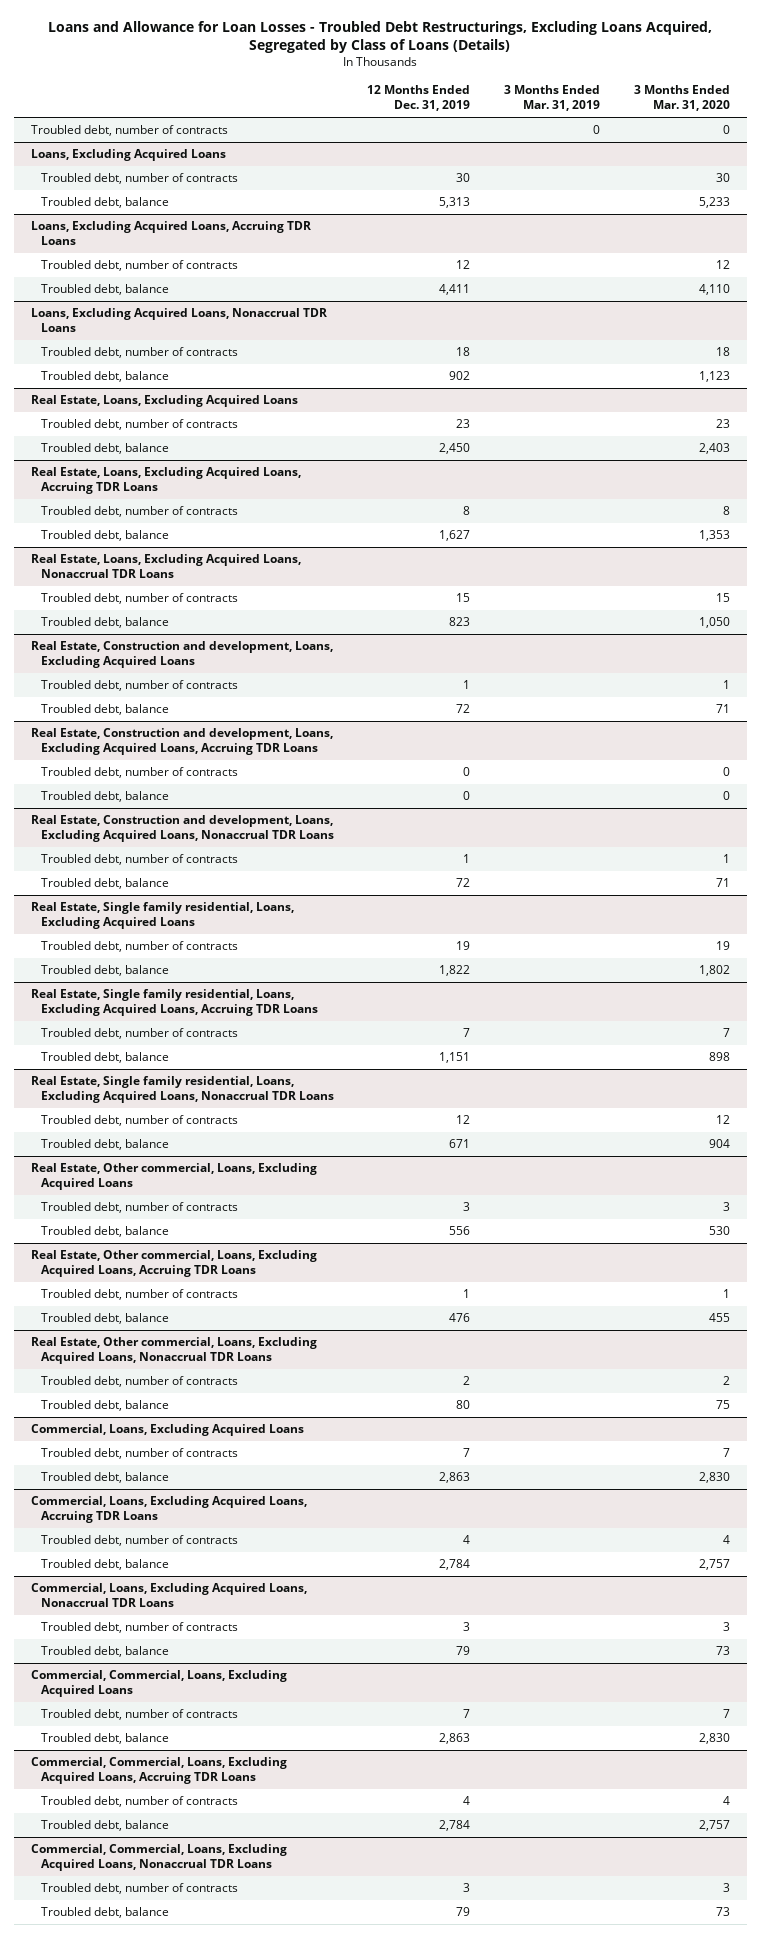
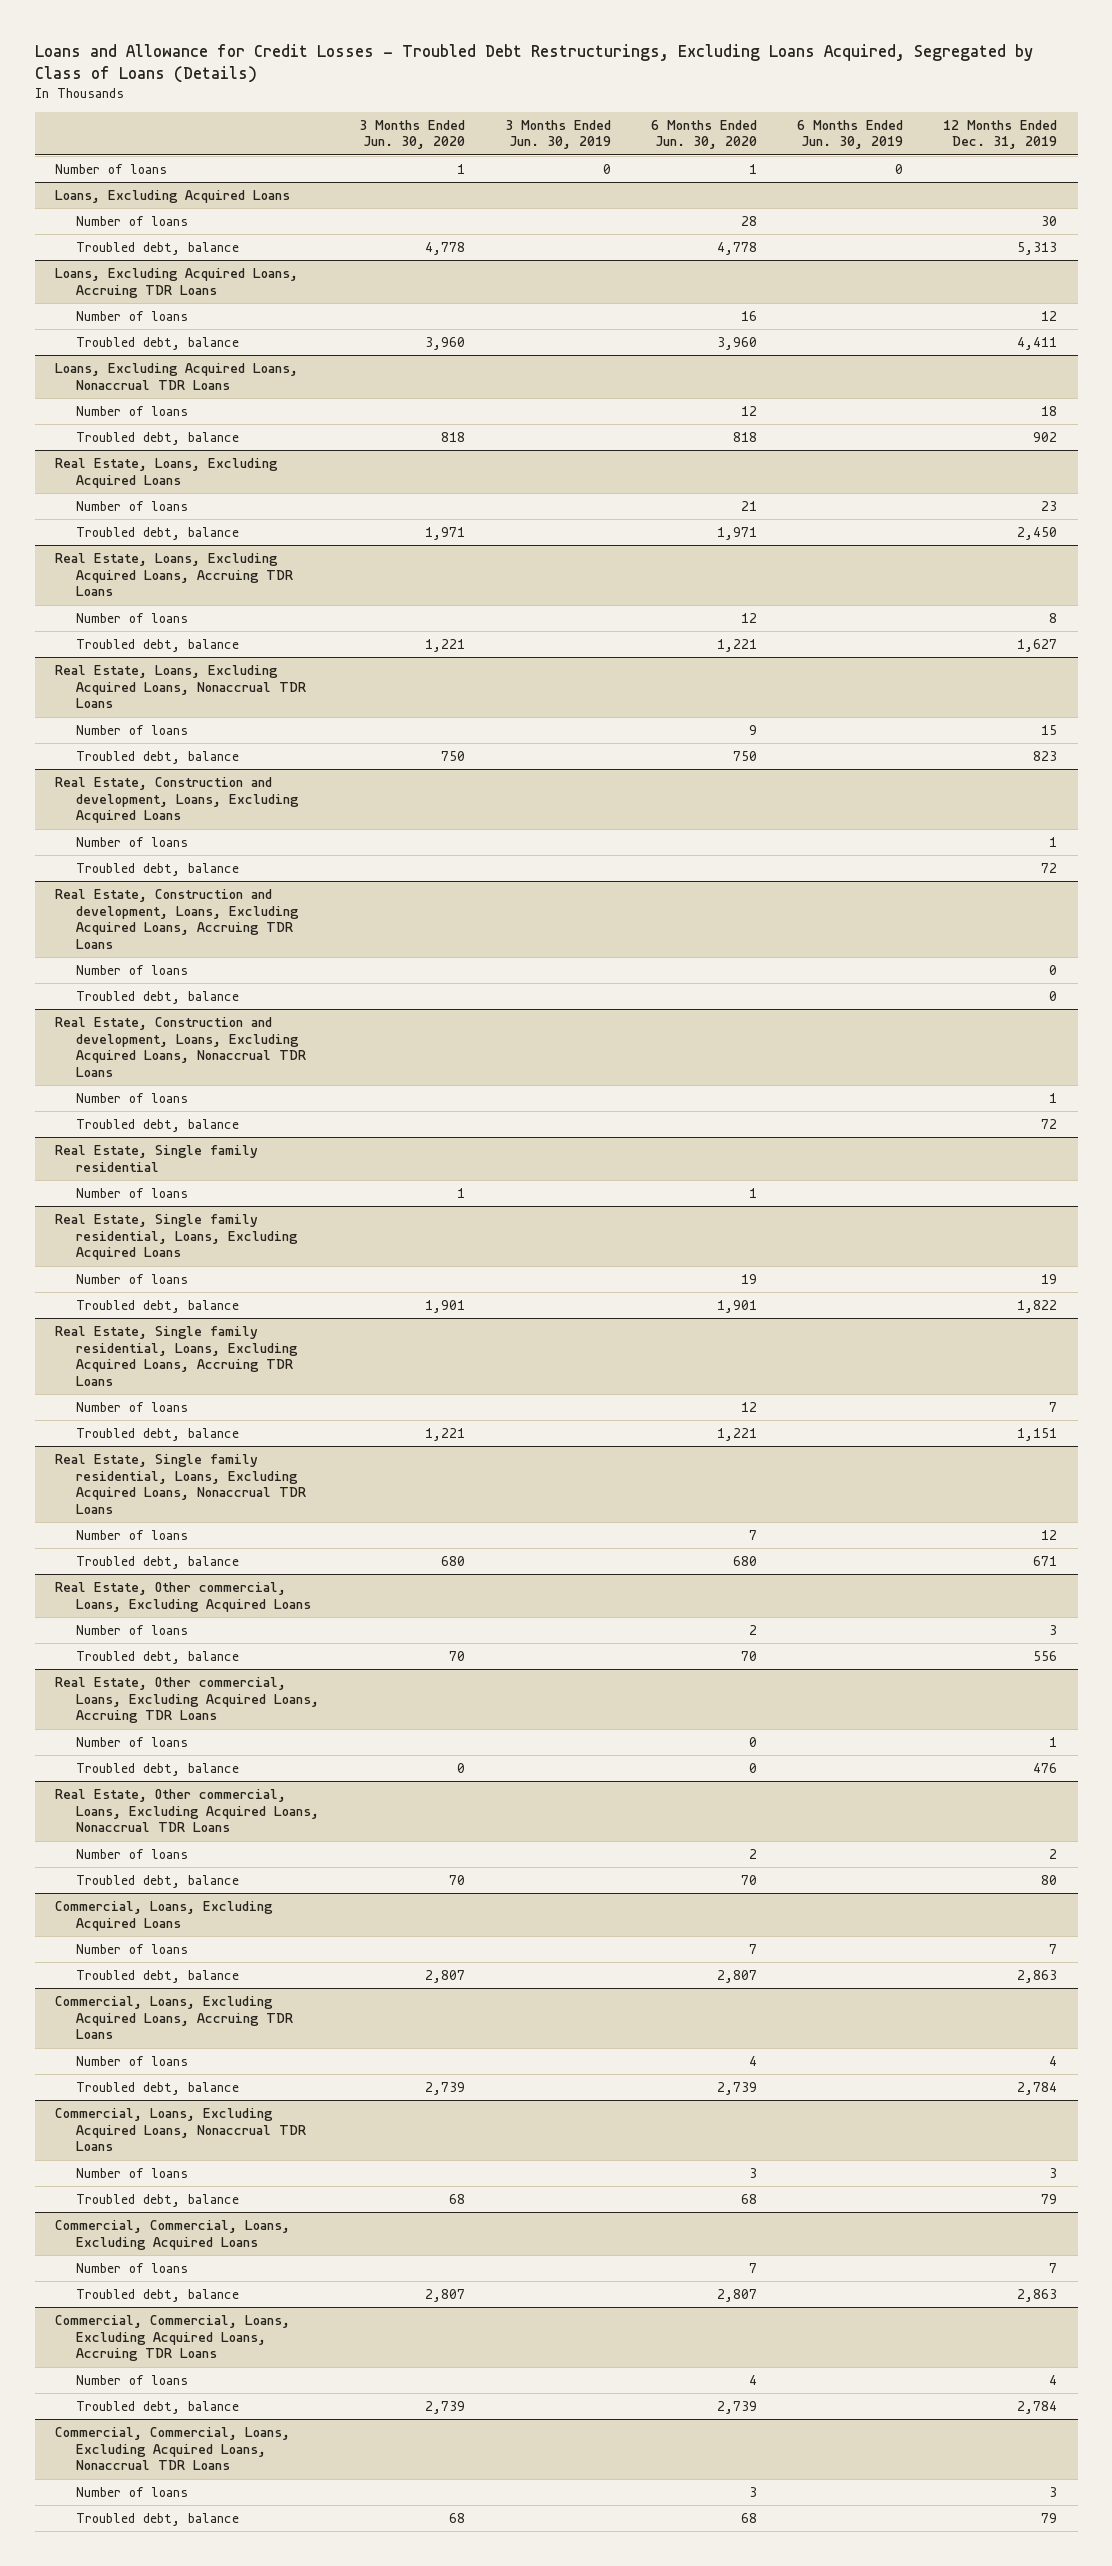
- Loans and Allowance for Loan Losses - Troubled Debt Restructurings, Excluding Loans Acquired, Segregated by Class of Loans (Details)
+ Loans and Allowance for Credit Losses - Troubled Debt Restructurings, Excluding Loans Acquired, Segregated by Class of Loans (Details)
- | 12 Months Ended Dec. 31, 2019 | 3 Months Ended Mar. 31, 2019 | 3 Months Ended Mar. 31, 2020
+ | 3 Months Ended Jun. 30, 2020 | 3 Months Ended Jun. 30, 2019 | 6 Months Ended Jun. 30, 2020 | 6 Months Ended Jun. 30, 2019 | 12 Months Ended Dec. 31, 2019
- Troubled debt, number of contracts | | 0 | 0
+ Number of loans | 1 | 0 | 1 | 0 |
@ Loans, Excluding Acquired Loans
- Troubled debt, number of contracts | 30 | | 30
+ Number of loans | | | 28 | | 30
@ Loans, Excluding Acquired Loans, Accruing TDR Loans
- Troubled debt, number of contracts | 12 | | 12
+ Number of loans | | | 16 | | 12
@ Loans, Excluding Acquired Loans, Nonaccrual TDR Loans
- Troubled debt, number of contracts | 18 | | 18
+ Number of loans | | | 12 | | 18
@ Real Estate, Loans, Excluding Acquired Loans
- Troubled debt, number of contracts | 23 | | 23
+ Number of loans | | | 21 | | 23
@ Real Estate, Loans, Excluding Acquired Loans, Accruing TDR Loans
- Troubled debt, number of contracts | 8 | | 8
+ Number of loans | | | 12 | | 8
@ Real Estate, Loans, Excluding Acquired Loans, Nonaccrual TDR Loans
- Troubled debt, number of contracts | 15 | | 15
+ Number of loans | | | 9 | | 15
@ Real Estate, Construction and development, Loans, Excluding Acquired Loans
- Troubled debt, number of contracts | 1 | | 1
+ Number of loans | | | | | 1
@ Real Estate, Construction and development, Loans, Excluding Acquired Loans, Accruing TDR Loans
- Troubled debt, number of contracts | 0 | | 0
+ Number of loans | | | | | 0
@ Real Estate, Construction and development, Loans, Excluding Acquired Loans, Nonaccrual TDR Loans
- Troubled debt, number of contracts | 1 | | 1
+ Number of loans | | | | | 1
+ Real Estate, Single family residential
+ Number of loans | 1 | | 1 | |
@ Real Estate, Single family residential, Loans, Excluding Acquired Loans
- Troubled debt, number of contracts | 19 | | 19
+ Number of loans | | | 19 | | 19
@ Real Estate, Single family residential, Loans, Excluding Acquired Loans, Accruing TDR Loans
- Troubled debt, number of contracts | 7 | | 7
+ Number of loans | | | 12 | | 7
@ Real Estate, Single family residential, Loans, Excluding Acquired Loans, Nonaccrual TDR Loans
- Troubled debt, number of contracts | 12 | | 12
+ Number of loans | | | 7 | | 12
@ Real Estate, Other commercial, Loans, Excluding Acquired Loans
- Troubled debt, number of contracts | 3 | | 3
+ Number of loans | | | 2 | | 3
@ Real Estate, Other commercial, Loans, Excluding Acquired Loans, Accruing TDR Loans
- Troubled debt, number of contracts | 1 | | 1
+ Number of loans | | | 0 | | 1
@ Real Estate, Other commercial, Loans, Excluding Acquired Loans, Nonaccrual TDR Loans
- Troubled debt, number of contracts | 2 | | 2
+ Number of loans | | | 2 | | 2
@ Commercial, Loans, Excluding Acquired Loans
- Troubled debt, number of contracts | 7 | | 7
+ Number of loans | | | 7 | | 7
@ Commercial, Loans, Excluding Acquired Loans, Accruing TDR Loans
- Troubled debt, number of contracts | 4 | | 4
+ Number of loans | | | 4 | | 4
@ Commercial, Loans, Excluding Acquired Loans, Nonaccrual TDR Loans
- Troubled debt, number of contracts | 3 | | 3
+ Number of loans | | | 3 | | 3
@ Commercial, Commercial, Loans, Excluding Acquired Loans
- Troubled debt, number of contracts | 7 | | 7
+ Number of loans | | | 7 | | 7
@ Commercial, Commercial, Loans, Excluding Acquired Loans, Accruing TDR Loans
- Troubled debt, number of contracts | 4 | | 4
+ Number of loans | | | 4 | | 4
@ Commercial, Commercial, Loans, Excluding Acquired Loans, Nonaccrual TDR Loans
- Troubled debt, number of contracts | 3 | | 3
+ Number of loans | | | 3 | | 3

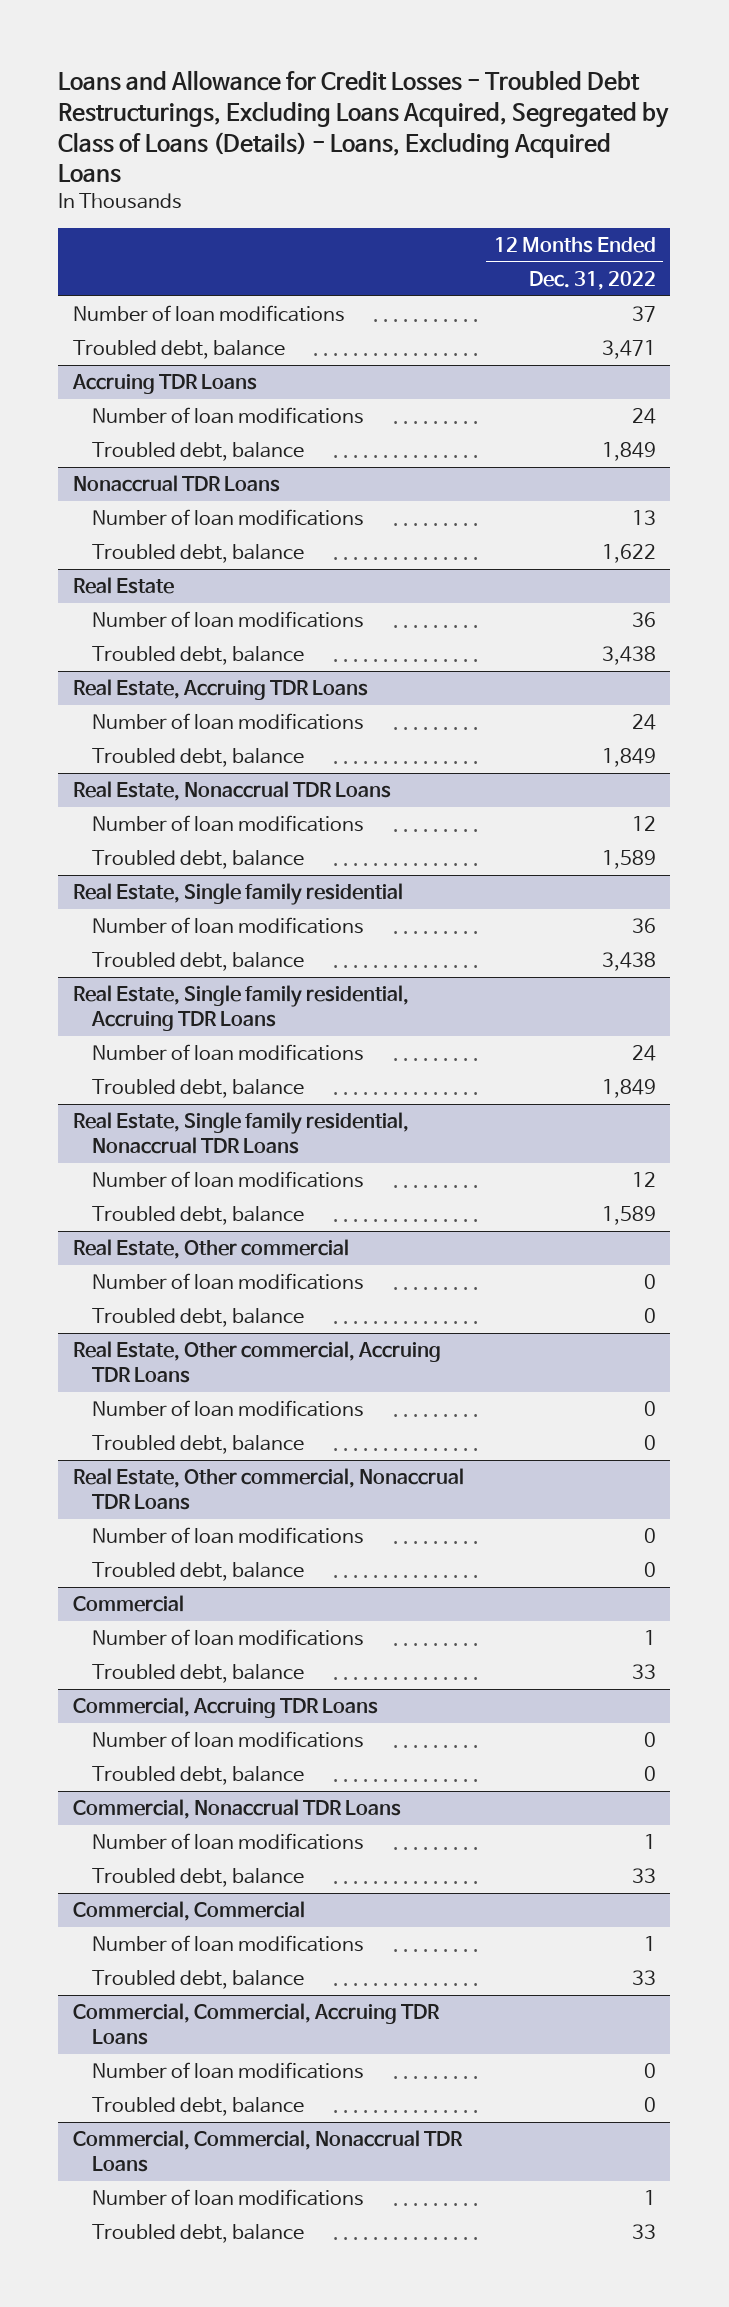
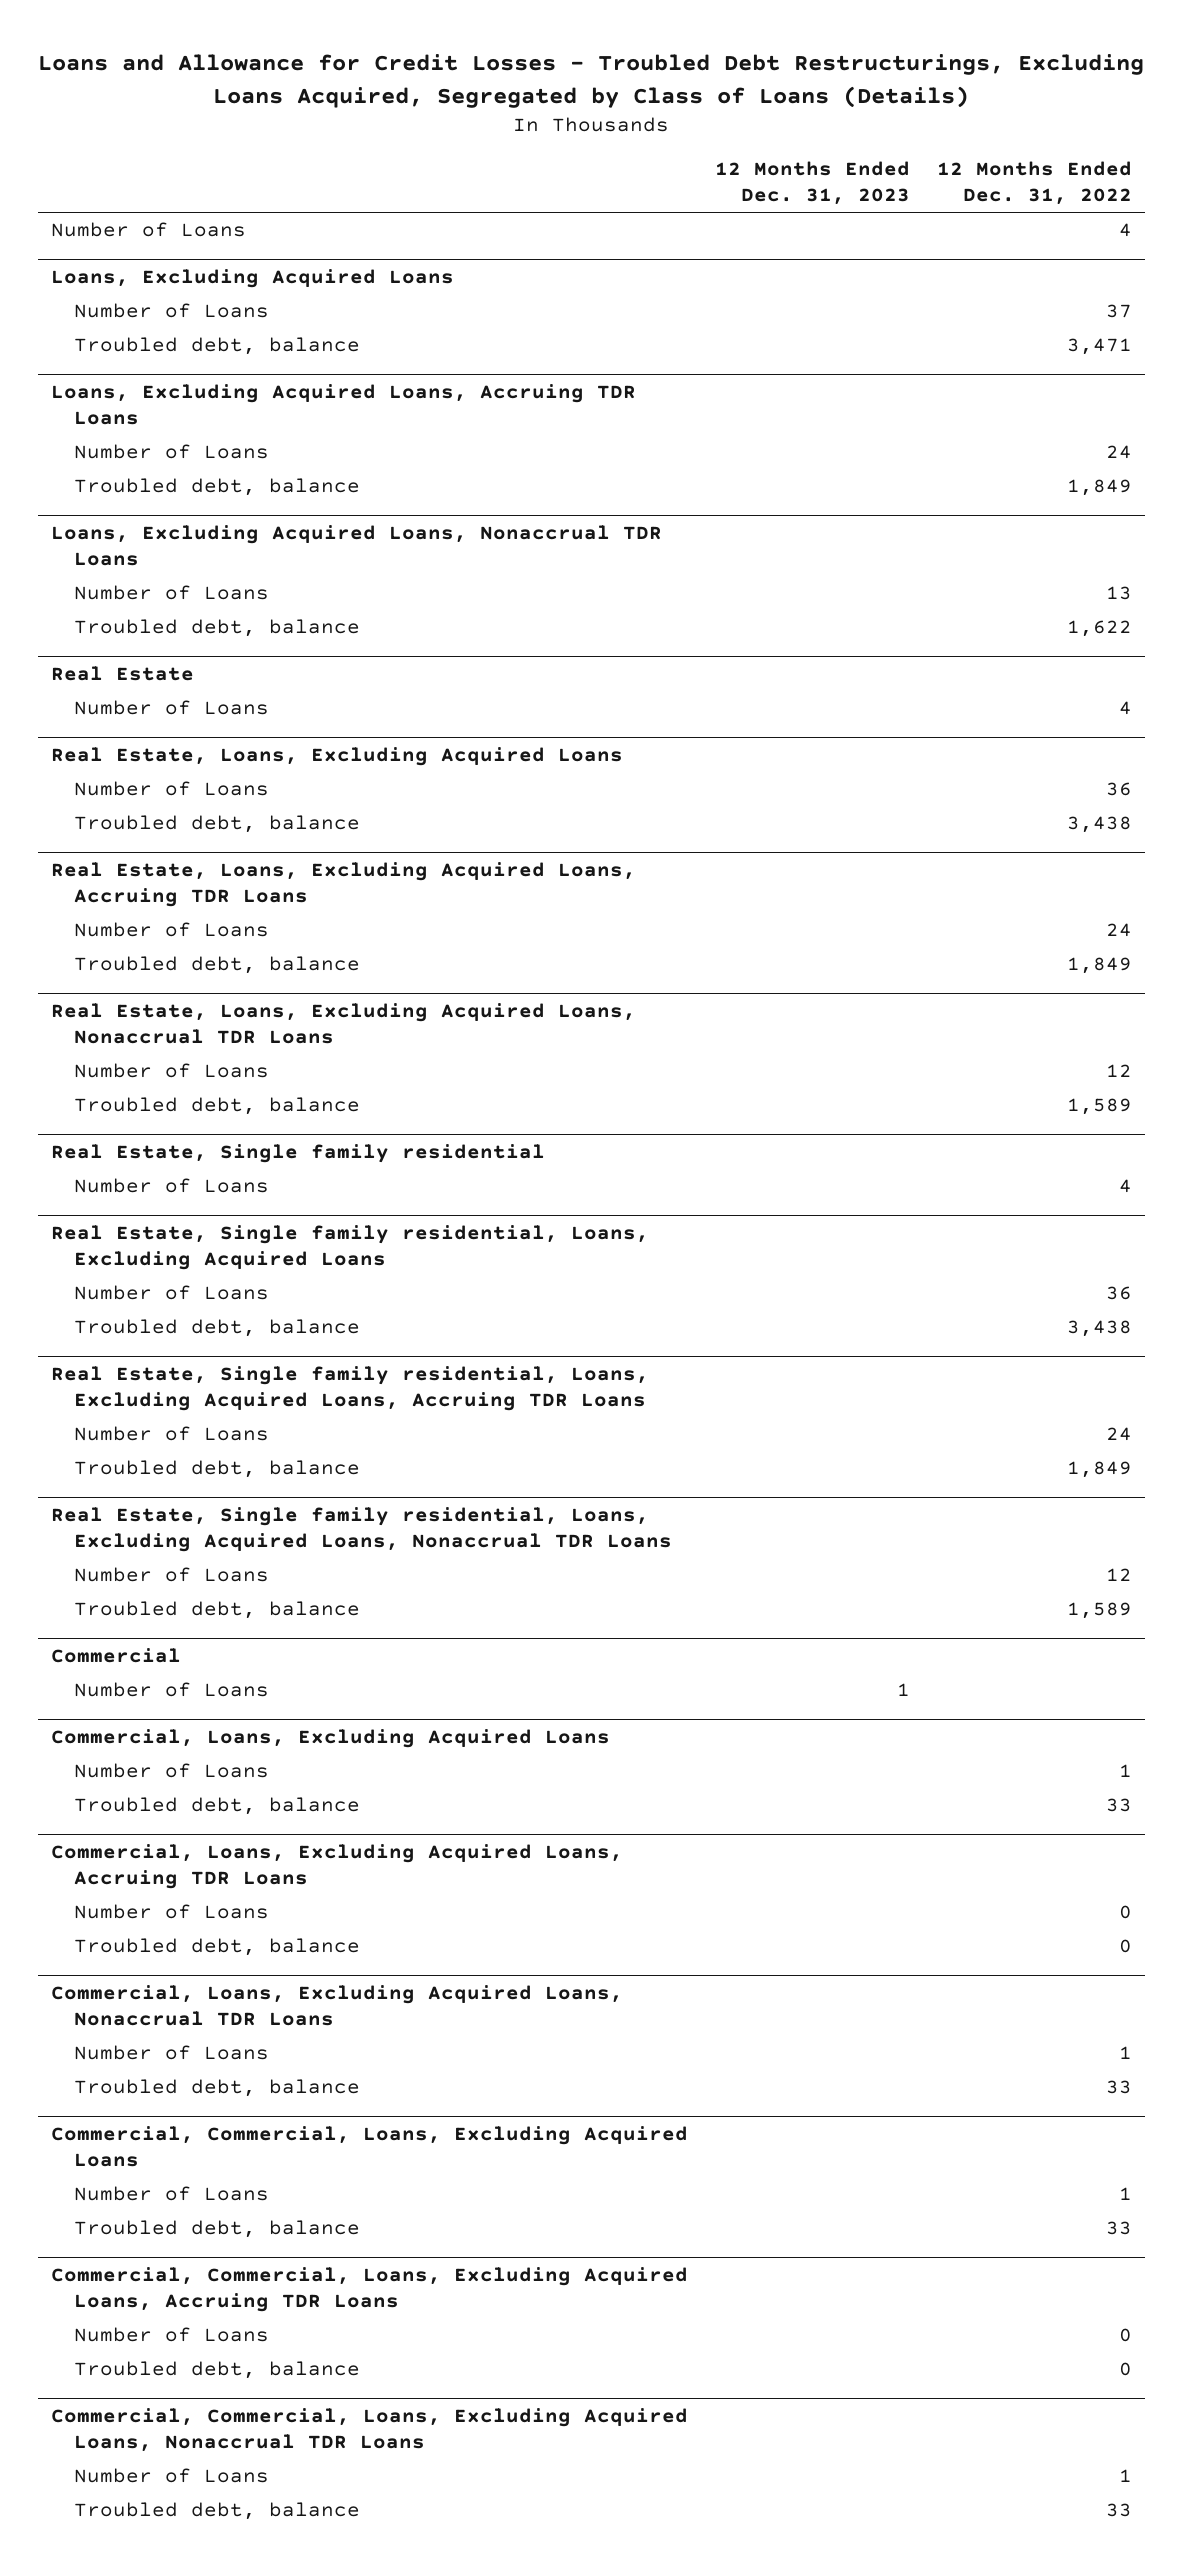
- Loans and Allowance for Credit Losses - Troubled Debt Restructurings, Excluding Loans Acquired, Segregated by Class of Loans (Details) - Loans, Excluding Acquired Loans
+ Loans and Allowance for Credit Losses - Troubled Debt Restructurings, Excluding Loans Acquired, Segregated by Class of Loans (Details)
- | 12 Months Ended Dec. 31, 2022
+ | 12 Months Ended Dec. 31, 2023 | 12 Months Ended Dec. 31, 2022
- Number of loan modifications | 37
+ Number of Loans | | 4
+ Loans, Excluding Acquired Loans
+ Number of Loans | | 37
- Accruing TDR Loans
- Number of loan modifications | 24
+ Loans, Excluding Acquired Loans, Accruing TDR Loans
+ Number of Loans | | 24
- Nonaccrual TDR Loans
- Number of loan modifications | 13
+ Loans, Excluding Acquired Loans, Nonaccrual TDR Loans
+ Number of Loans | | 13
@ Real Estate
- Number of loan modifications | 36
+ Number of Loans | | 4
+ Real Estate, Loans, Excluding Acquired Loans
+ Number of Loans | | 36
- Real Estate, Accruing TDR Loans
- Number of loan modifications | 24
+ Real Estate, Loans, Excluding Acquired Loans, Accruing TDR Loans
+ Number of Loans | | 24
- Real Estate, Nonaccrual TDR Loans
- Number of loan modifications | 12
+ Real Estate, Loans, Excluding Acquired Loans, Nonaccrual TDR Loans
+ Number of Loans | | 12
@ Real Estate, Single family residential
- Number of loan modifications | 36
+ Number of Loans | | 4
+ Real Estate, Single family residential, Loans, Excluding Acquired Loans
+ Number of Loans | | 36
- Real Estate, Single family residential, Accruing TDR Loans
- Number of loan modifications | 24
+ Real Estate, Single family residential, Loans, Excluding Acquired Loans, Accruing TDR Loans
+ Number of Loans | | 24
- Real Estate, Single family residential, Nonaccrual TDR Loans
- Number of loan modifications | 12
+ Real Estate, Single family residential, Loans, Excluding Acquired Loans, Nonaccrual TDR Loans
+ Number of Loans | | 12
- Real Estate, Other commercial
- Number of loan modifications | 0
- Troubled debt, balance | 0
- Real Estate, Other commercial, Accruing TDR Loans
- Number of loan modifications | 0
- Troubled debt, balance | 0
- Real Estate, Other commercial, Nonaccrual TDR Loans
- Number of loan modifications | 0
- Troubled debt, balance | 0
@ Commercial
- Number of loan modifications | 1
+ Number of Loans | 1 |
+ Commercial, Loans, Excluding Acquired Loans
+ Number of Loans | | 1
- Commercial, Accruing TDR Loans
- Number of loan modifications | 0
+ Commercial, Loans, Excluding Acquired Loans, Accruing TDR Loans
+ Number of Loans | | 0
- Commercial, Nonaccrual TDR Loans
- Number of loan modifications | 1
+ Commercial, Loans, Excluding Acquired Loans, Nonaccrual TDR Loans
+ Number of Loans | | 1
- Commercial, Commercial
- Number of loan modifications | 1
+ Commercial, Commercial, Loans, Excluding Acquired Loans
+ Number of Loans | | 1
- Commercial, Commercial, Accruing TDR Loans
- Number of loan modifications | 0
+ Commercial, Commercial, Loans, Excluding Acquired Loans, Accruing TDR Loans
+ Number of Loans | | 0
- Commercial, Commercial, Nonaccrual TDR Loans
- Number of loan modifications | 1
+ Commercial, Commercial, Loans, Excluding Acquired Loans, Nonaccrual TDR Loans
+ Number of Loans | | 1

